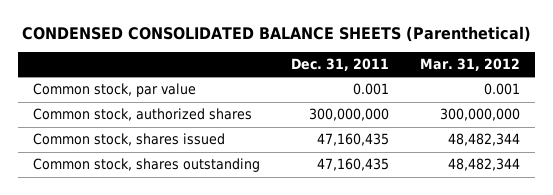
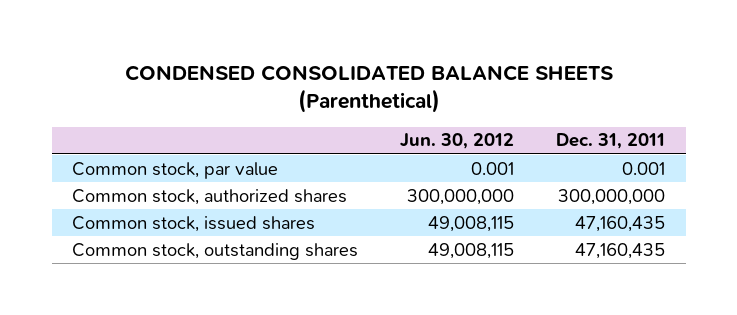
- | Dec. 31, 2011 | Mar. 31, 2012
+ | Jun. 30, 2012 | Dec. 31, 2011
- Common stock, shares issued | 47,160,435 | 48,482,344
- Common stock, shares outstanding | 47,160,435 | 48,482,344
+ Common stock, issued shares | 49,008,115 | 47,160,435
+ Common stock, outstanding shares | 49,008,115 | 47,160,435

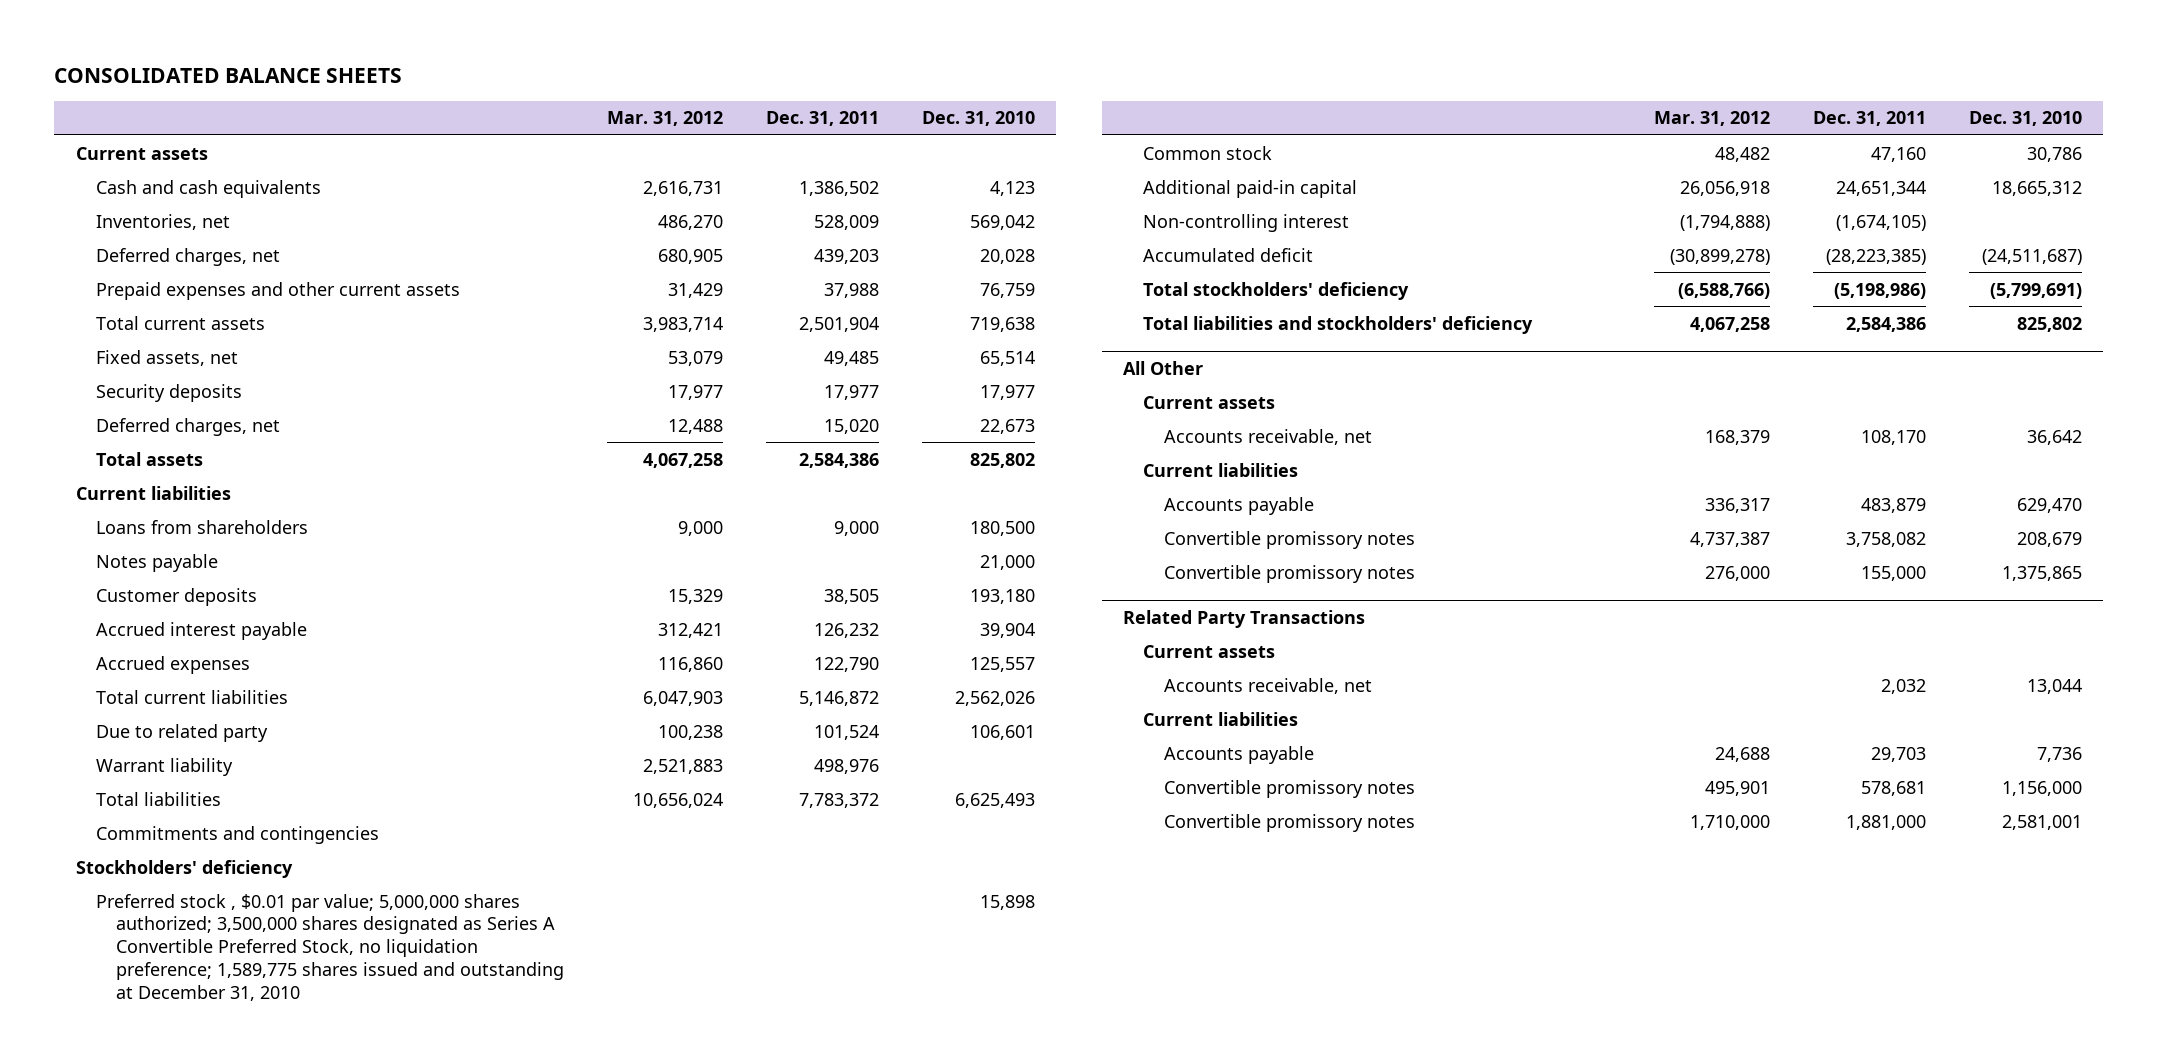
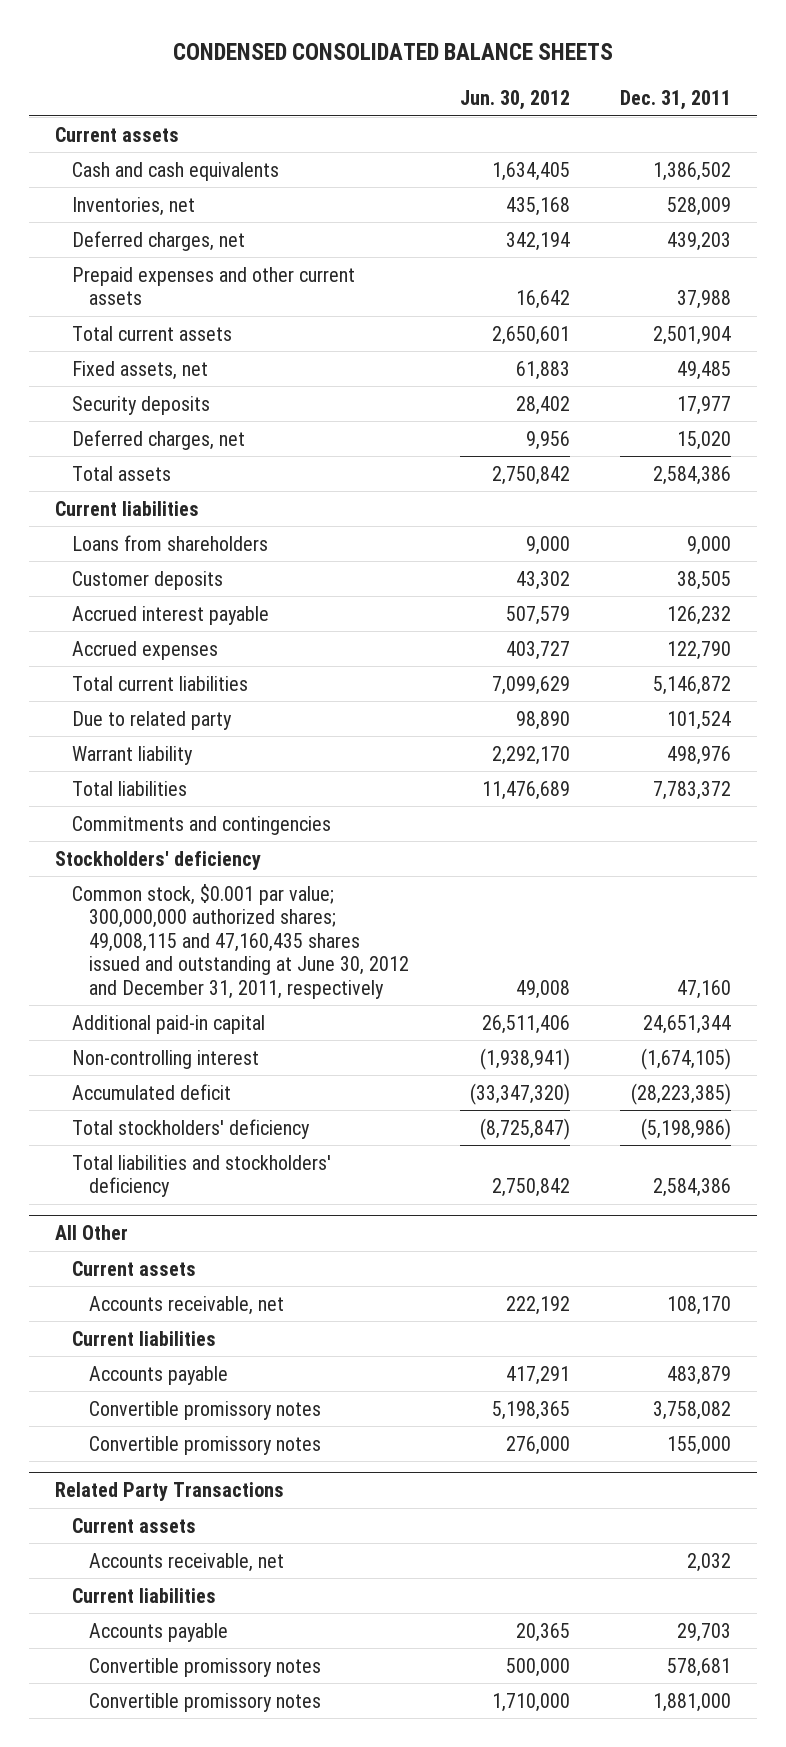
- CONSOLIDATED BALANCE SHEETS
+ CONDENSED CONSOLIDATED BALANCE SHEETS
- | Mar. 31, 2012 | Dec. 31, 2011 | Dec. 31, 2010
+ | Jun. 30, 2012 | Dec. 31, 2011
- Notes payable | | | 21,000
- Preferred stock , $0.01 par value; 5,000,000 shares authorized; 3,500,000 shares designated as Series A Convertible Preferred Stock, no liquidation preference; 1,589,775 shares issued and outstanding at December 31, 2010 | | | 15,898
- Common stock | 48,482 | 47,160 | 30,786
+ Common stock, $0.001 par value; 300,000,000 authorized shares; 49,008,115 and 47,160,435 shares issued and outstanding at June 30, 2012 and December 31, 2011, respectively | 49,008 | 47,160

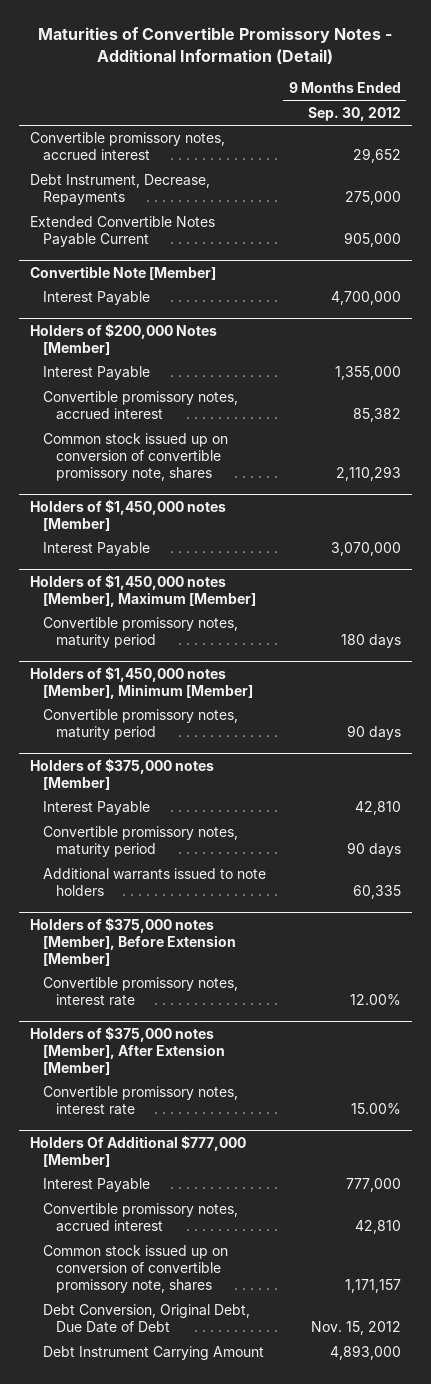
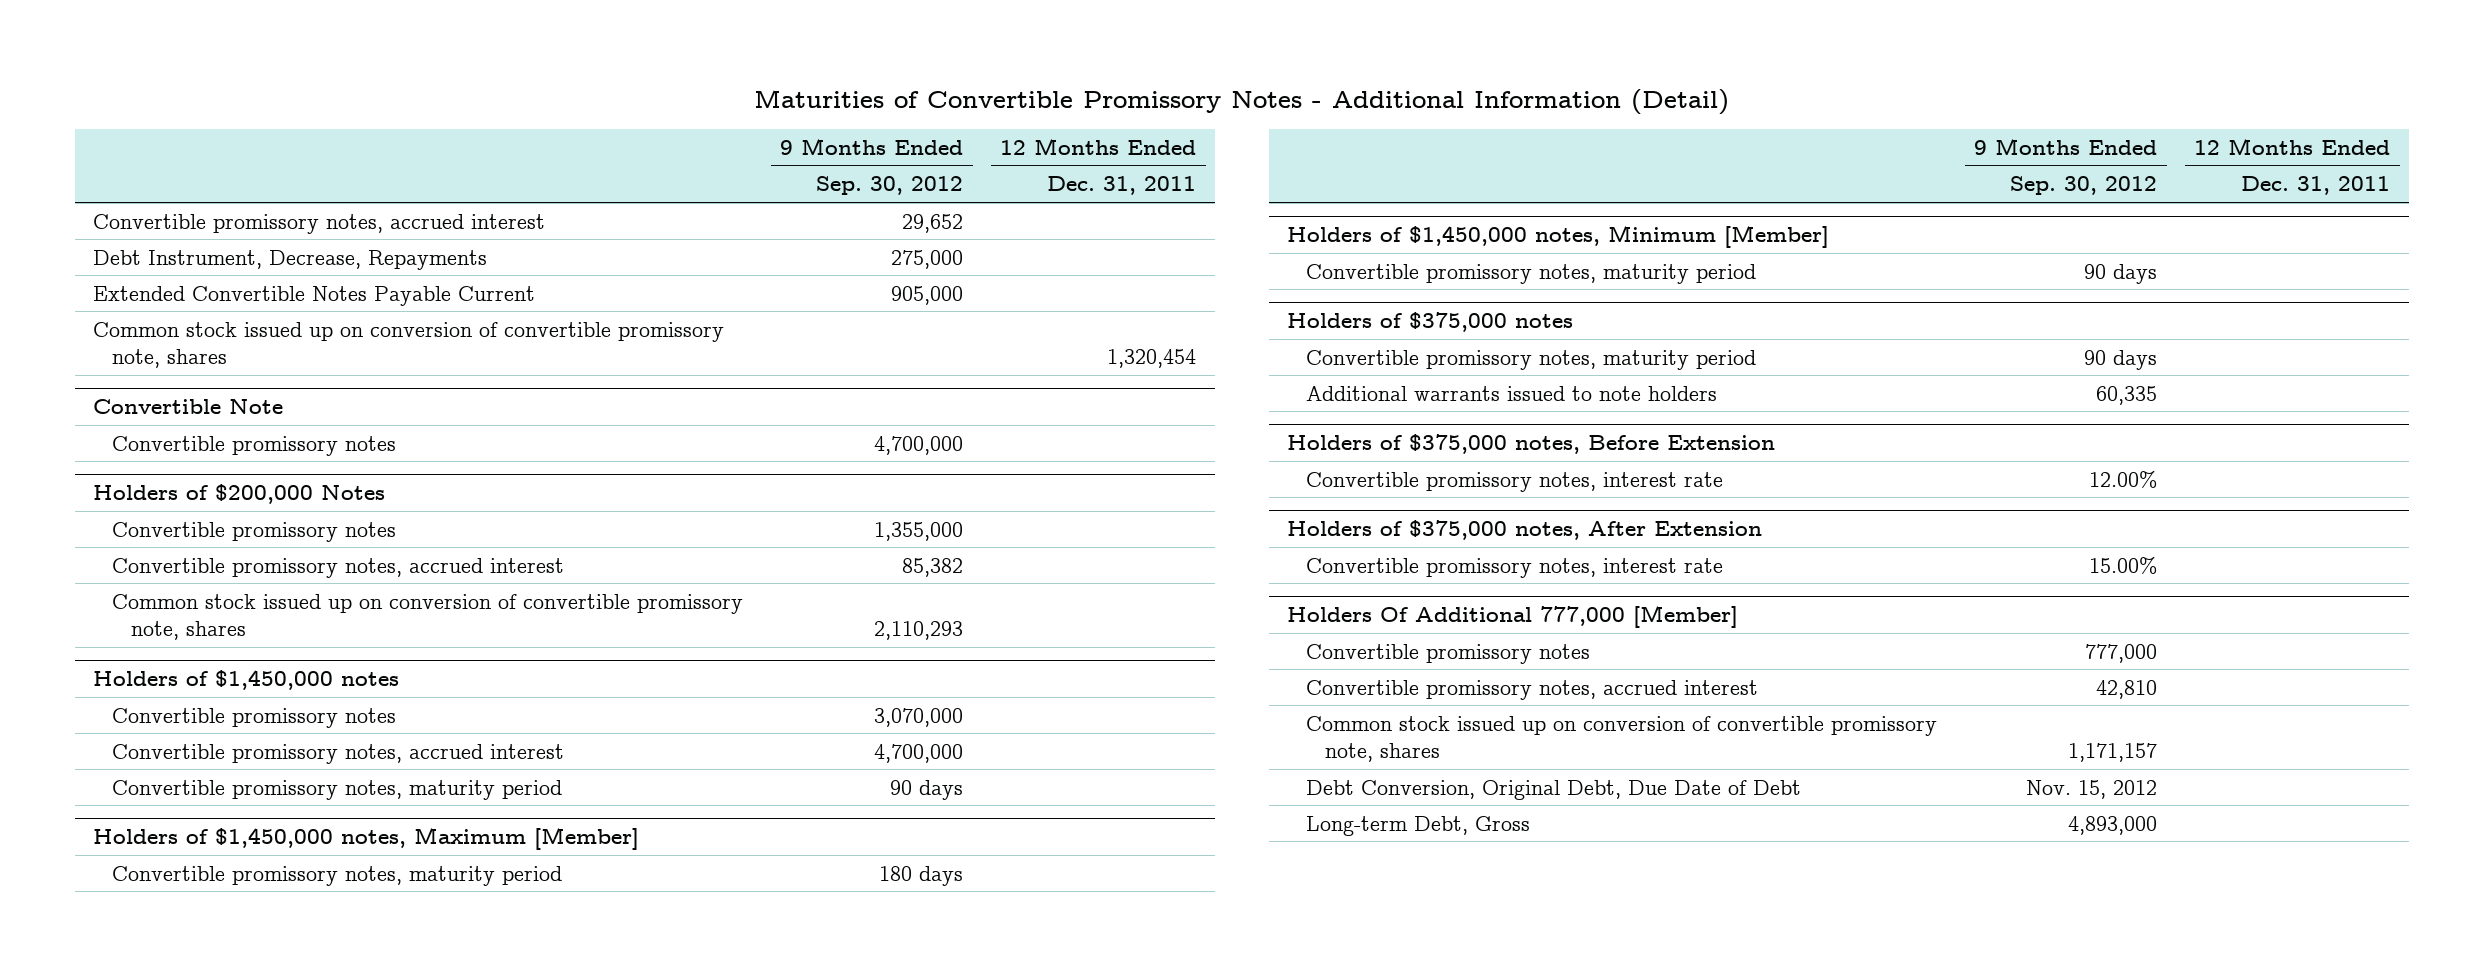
- | 9 Months Ended Sep. 30, 2012
+ | 9 Months Ended Sep. 30, 2012 | 12 Months Ended Dec. 31, 2011
- Convertible Note [Member]
- Interest Payable | 4,700,000
- Holders of $200,000 Notes [Member]
- Interest Payable | 1,355,000
+ Common stock issued up on conversion of convertible promissory note, shares | | 1,320,454
+ Convertible Note
+ Convertible promissory notes | 4,700,000 |
+ Holders of $200,000 Notes
+ Convertible promissory notes | 1,355,000 |
- Holders of $1,450,000 notes [Member]
- Interest Payable | 3,070,000
- Holders of $1,450,000 notes [Member], Maximum [Member]
+ Holders of $1,450,000 notes
+ Convertible promissory notes | 3,070,000 |
+ Convertible promissory notes, accrued interest | 4,700,000 |
+ Convertible promissory notes, maturity period | 90 days |
+ Holders of $1,450,000 notes, Maximum [Member]
- Holders of $1,450,000 notes [Member], Minimum [Member]
+ Holders of $1,450,000 notes, Minimum [Member]
- Holders of $375,000 notes [Member]
- Interest Payable | 42,810
+ Holders of $375,000 notes
- Holders of $375,000 notes [Member], Before Extension [Member]
+ Holders of $375,000 notes, Before Extension
- Holders of $375,000 notes [Member], After Extension [Member]
+ Holders of $375,000 notes, After Extension
- Holders Of Additional $777,000 [Member]
- Interest Payable | 777,000
+ Holders Of Additional 777,000 [Member]
+ Convertible promissory notes | 777,000 |
- Debt Instrument Carrying Amount | 4,893,000
+ Long-term Debt, Gross | 4,893,000 |

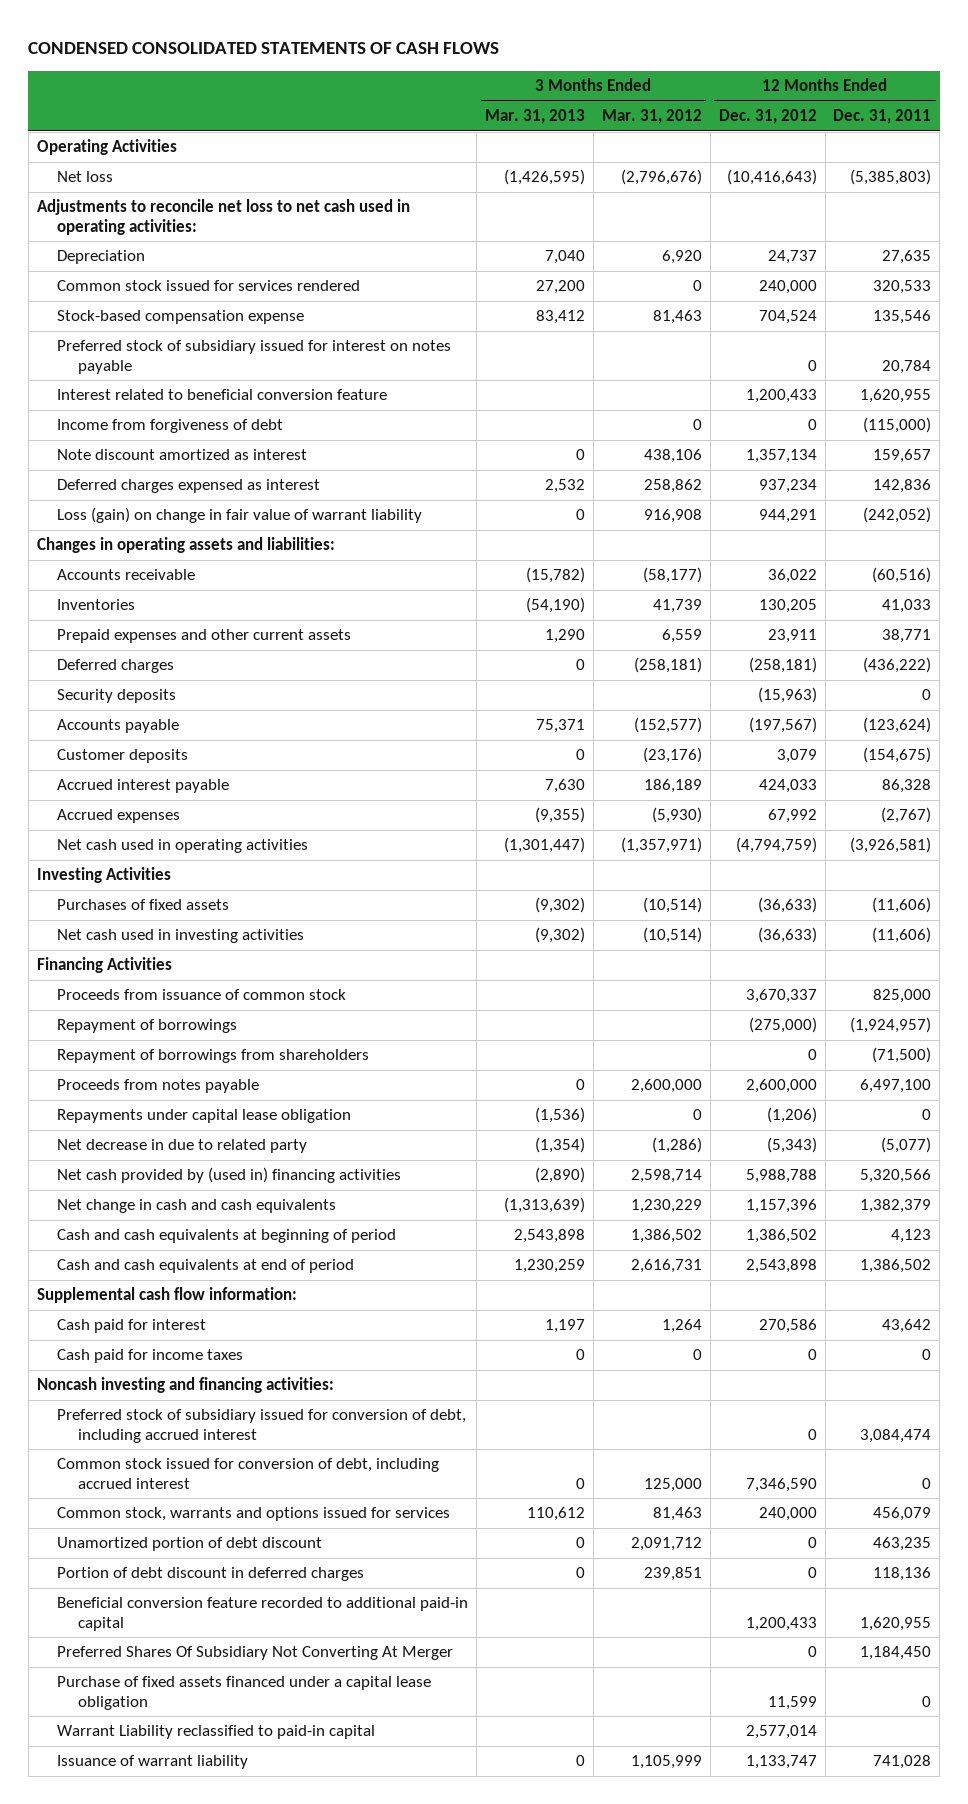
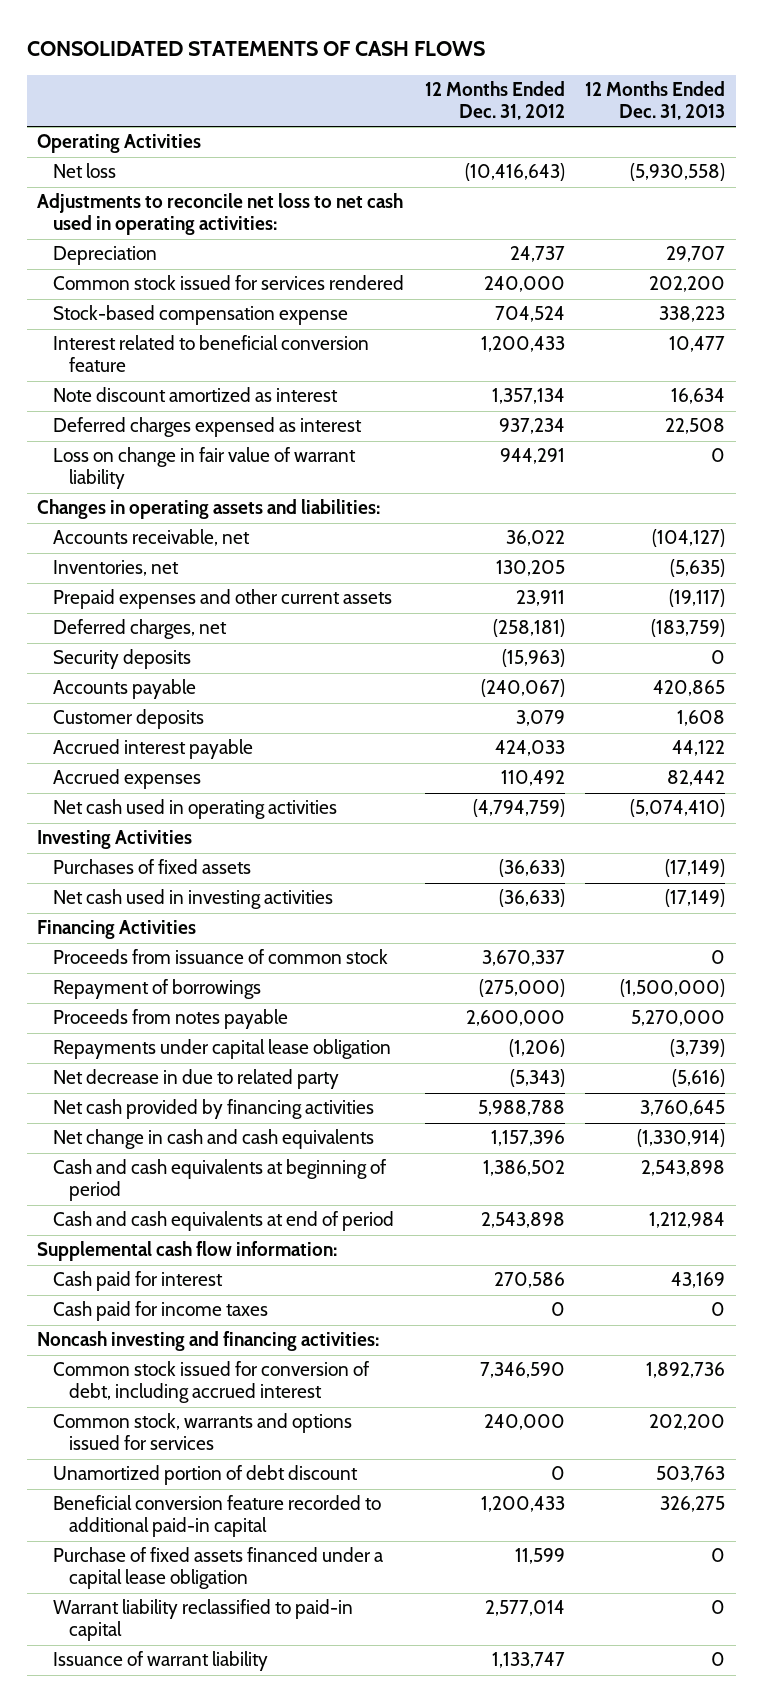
- CONDENSED CONSOLIDATED STATEMENTS OF CASH FLOWS
+ CONSOLIDATED STATEMENTS OF CASH FLOWS
- | 3 Months Ended Mar. 31, 2013 | 3 Months Ended Mar. 31, 2012 | 12 Months Ended Dec. 31, 2012 | 12 Months Ended Dec. 31, 2011
+ | 12 Months Ended Dec. 31, 2012 | 12 Months Ended Dec. 31, 2013
- Preferred stock of subsidiary issued for interest on notes payable | | | 0 | 20,784
- Income from forgiveness of debt | | 0 | 0 | (115,000)
- Loss (gain) on change in fair value of warrant liability | 0 | 916,908 | 944,291 | (242,052)
+ Loss on change in fair value of warrant liability | 944,291 | 0
- Accounts receivable | (15,782) | (58,177) | 36,022 | (60,516)
- Inventories | (54,190) | 41,739 | 130,205 | 41,033
+ Accounts receivable, net | 36,022 | (104,127)
+ Inventories, net | 130,205 | (5,635)
- Deferred charges | 0 | (258,181) | (258,181) | (436,222)
+ Deferred charges, net | (258,181) | (183,759)
- Accounts payable | 75,371 | (152,577) | (197,567) | (123,624)
+ Accounts payable | (240,067) | 420,865
- Accrued expenses | (9,355) | (5,930) | 67,992 | (2,767)
+ Accrued expenses | 110,492 | 82,442
- Repayment of borrowings from shareholders | | | 0 | (71,500)
- Net cash provided by (used in) financing activities | (2,890) | 2,598,714 | 5,988,788 | 5,320,566
+ Net cash provided by financing activities | 5,988,788 | 3,760,645
- Preferred stock of subsidiary issued for conversion of debt, including accrued interest | | | 0 | 3,084,474
- Portion of debt discount in deferred charges | 0 | 239,851 | 0 | 118,136
- Preferred Shares Of Subsidiary Not Converting At Merger | | | 0 | 1,184,450
- Warrant Liability reclassified to paid-in capital | | | 2,577,014 |
+ Warrant liability reclassified to paid-in capital | 2,577,014 | 0

